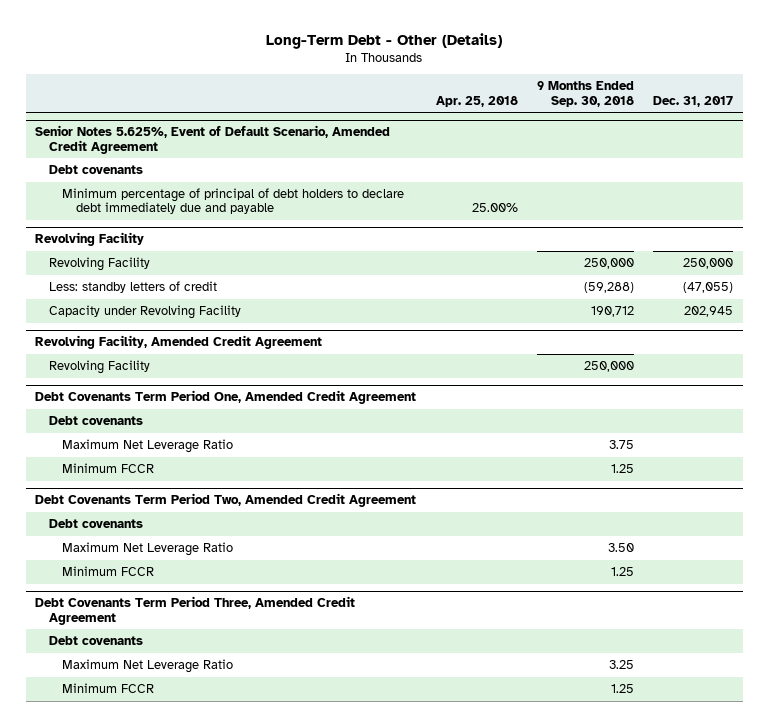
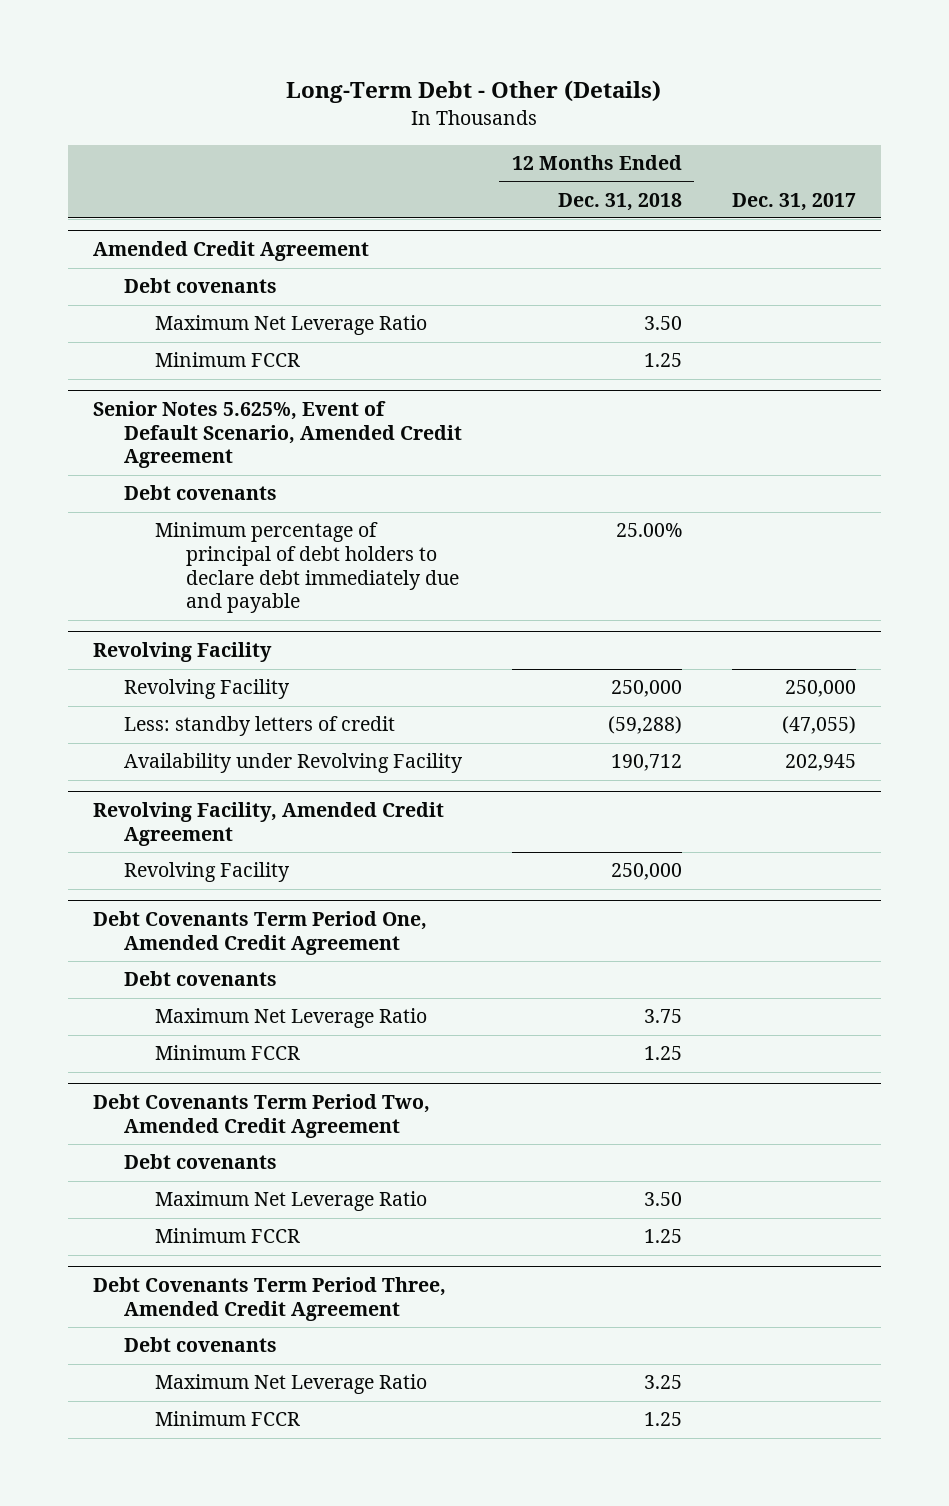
- | Apr. 25, 2018 | 9 Months Ended Sep. 30, 2018 | Dec. 31, 2017
+ | 12 Months Ended Dec. 31, 2018 | Dec. 31, 2017
+ Amended Credit Agreement
+ Debt covenants
+ Maximum Net Leverage Ratio | 3.50 |
+ Minimum FCCR | 1.25 |
@ Revolving Facility
- Capacity under Revolving Facility | | 190,712 | 202,945
+ Availability under Revolving Facility | 190,712 | 202,945

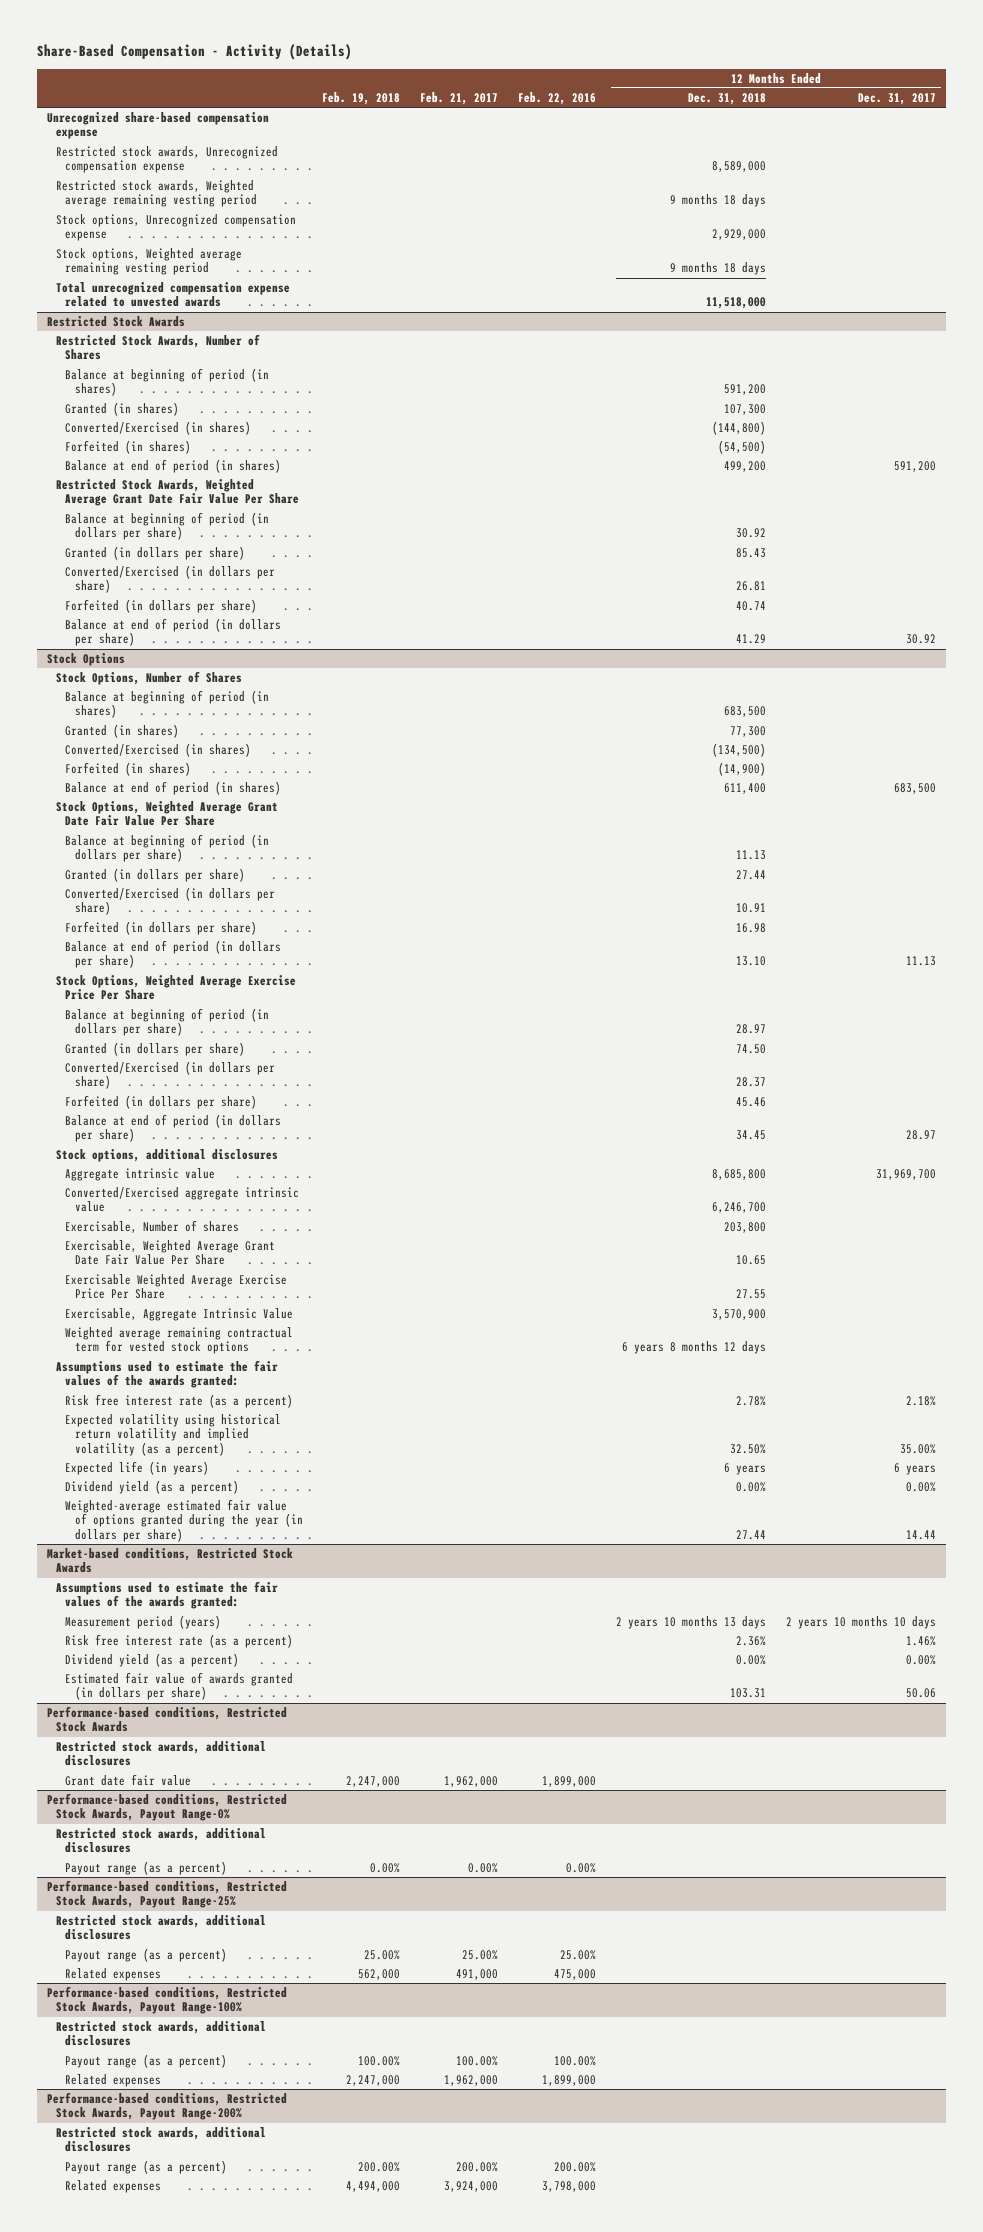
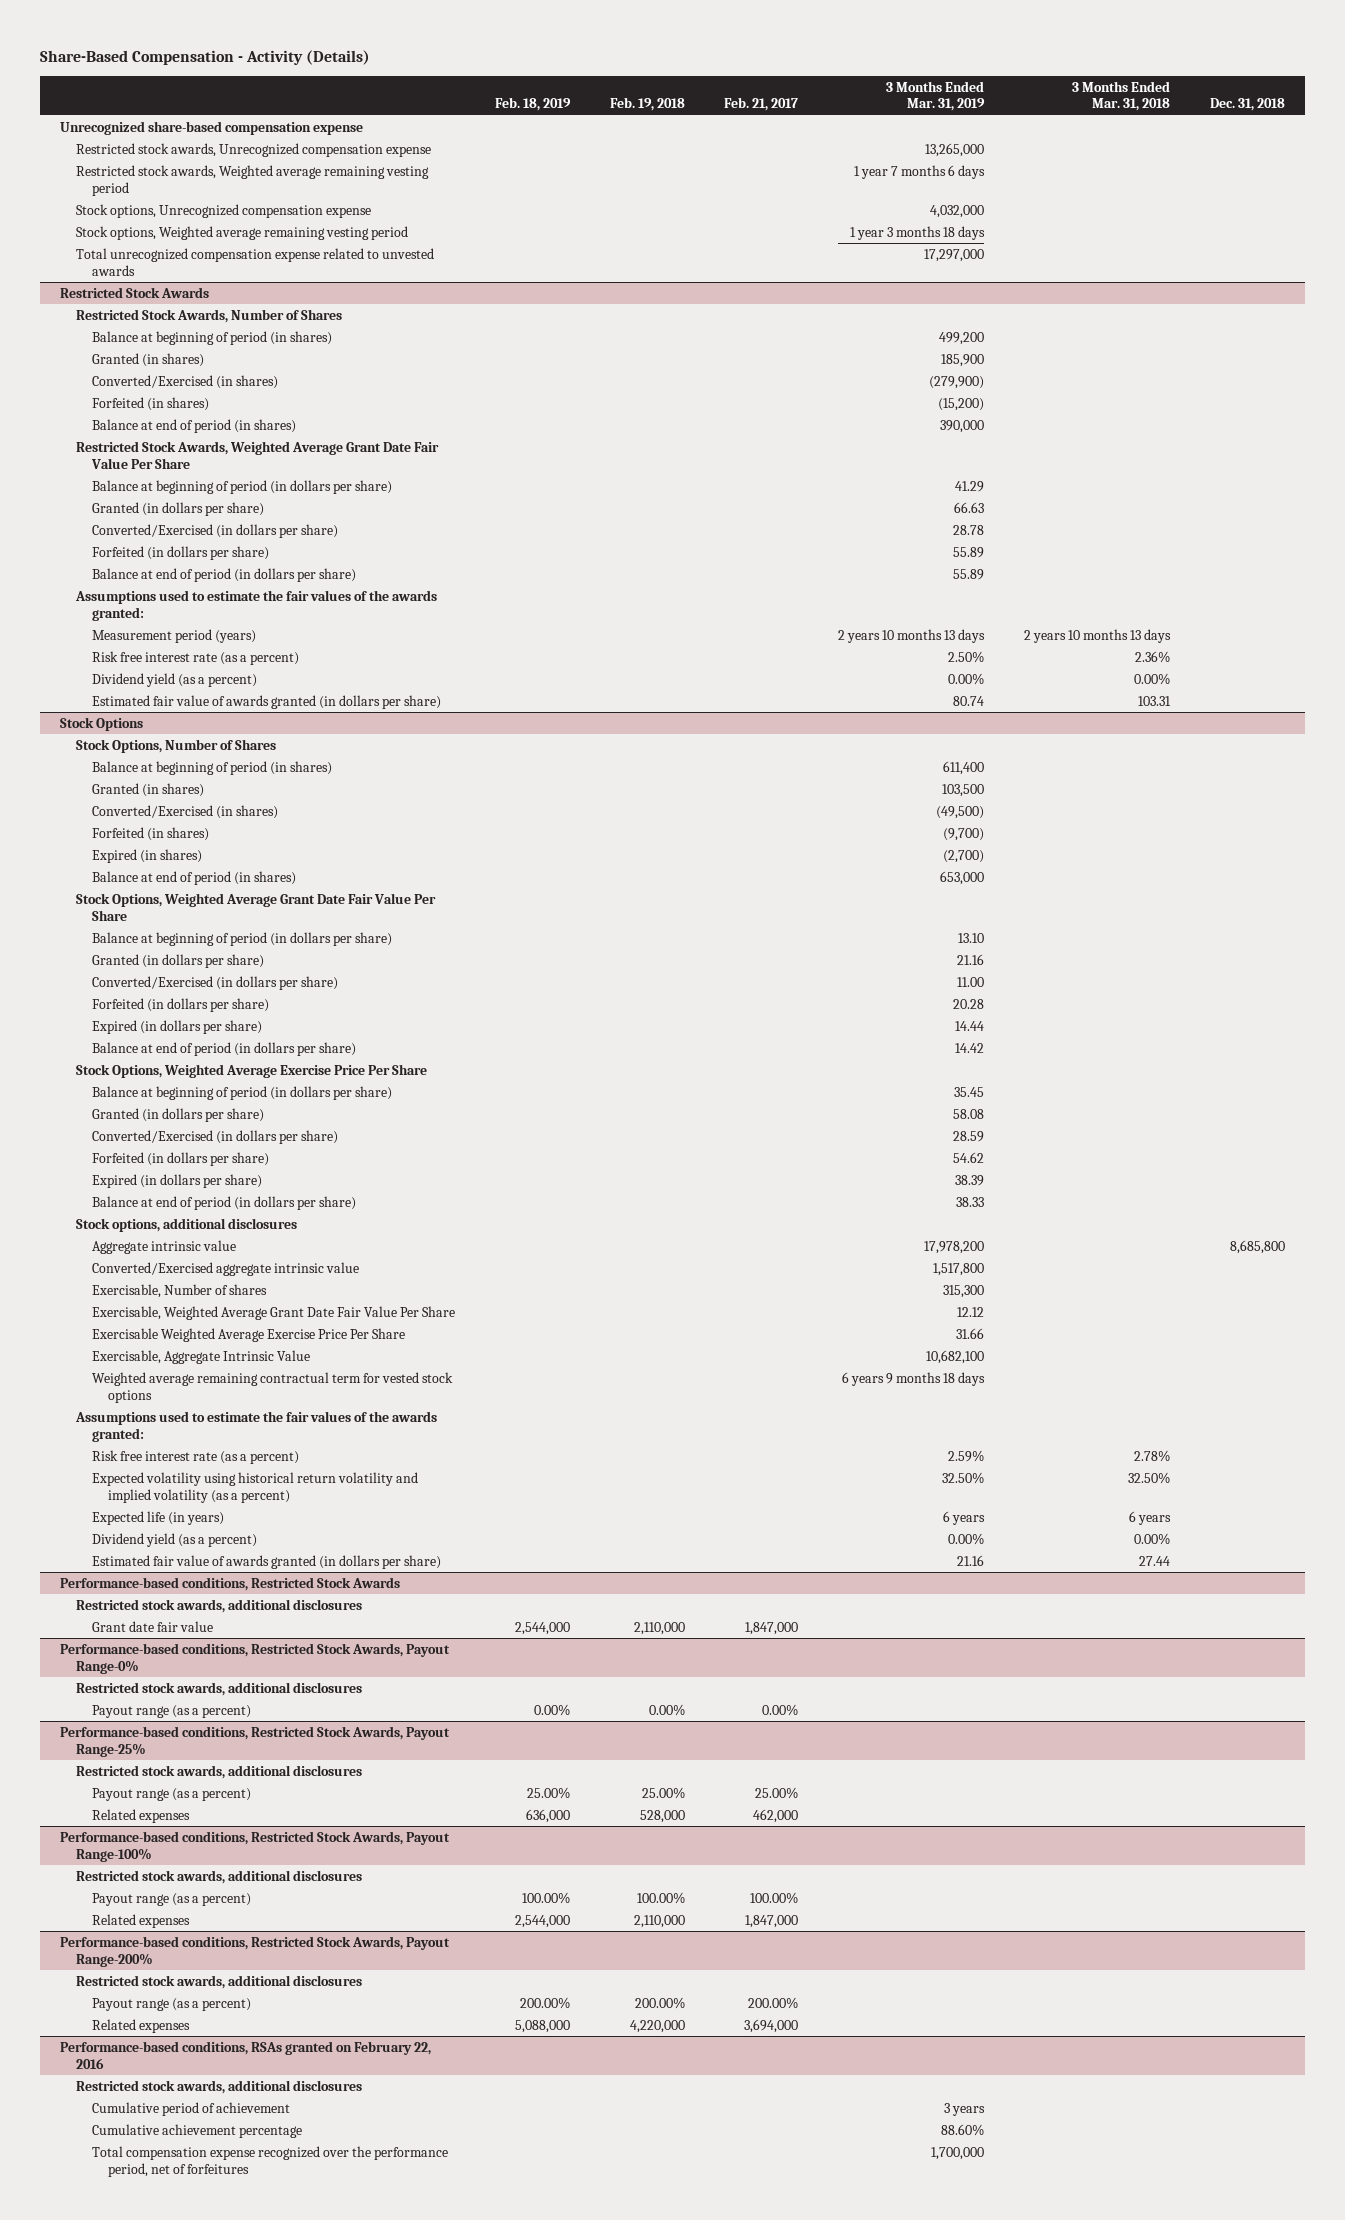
- | Feb. 19, 2018 | Feb. 21, 2017 | Feb. 22, 2016 | 12 Months Ended Dec. 31, 2018 | 12 Months Ended Dec. 31, 2017
+ | Feb. 18, 2019 | Feb. 19, 2018 | Feb. 21, 2017 | 3 Months Ended Mar. 31, 2019 | 3 Months Ended Mar. 31, 2018 | Dec. 31, 2018
@ Restricted Stock Awards
+ Assumptions used to estimate the fair values of the awards granted:
+ Measurement period (years) | | | | 2 years 10 months 13 days | 2 years 10 months 13 days |
+ Risk free interest rate (as a percent) | | | | 2.50% | 2.36% |
+ Dividend yield (as a percent) | | | | 0.00% | 0.00% |
+ Estimated fair value of awards granted (in dollars per share) | | | | 80.74 | 103.31 |
@ Stock Options
+ Expired (in shares) | | | | (2,700) | |
+ Expired (in dollars per share) | | | | 14.44 | |
+ Expired (in dollars per share) | | | | 38.39 | |
- Weighted-average estimated fair value of options granted during the year (in dollars per share) | | | | 27.44 | 14.44
- Market-based conditions, Restricted Stock Awards
- Assumptions used to estimate the fair values of the awards granted:
- Measurement period (years) | | | | 2 years 10 months 13 days | 2 years 10 months 10 days
- Risk free interest rate (as a percent) | | | | 2.36% | 1.46%
- Dividend yield (as a percent) | | | | 0.00% | 0.00%
- Estimated fair value of awards granted (in dollars per share) | | | | 103.31 | 50.06
@ Stock Options
+ Estimated fair value of awards granted (in dollars per share) | | | | 21.16 | 27.44 |
@ Performance-based conditions, Restricted Stock Awards
- Grant date fair value | 2,247,000 | 1,962,000 | 1,899,000 | |
+ Grant date fair value | 2,544,000 | 2,110,000 | 1,847,000 | | |
@ Performance-based conditions, Restricted Stock Awards, Payout Range-25%
- Related expenses | 562,000 | 491,000 | 475,000 | |
+ Related expenses | 636,000 | 528,000 | 462,000 | | |
@ Performance-based conditions, Restricted Stock Awards, Payout Range-100%
- Related expenses | 2,247,000 | 1,962,000 | 1,899,000 | |
+ Related expenses | 2,544,000 | 2,110,000 | 1,847,000 | | |
@ Performance-based conditions, Restricted Stock Awards, Payout Range-200%
- Related expenses | 4,494,000 | 3,924,000 | 3,798,000 | |
+ Related expenses | 5,088,000 | 4,220,000 | 3,694,000 | | |
+ Performance-based conditions, RSAs granted on February 22, 2016
+ Restricted stock awards, additional disclosures
+ Cumulative period of achievement | | | | 3 years | |
+ Cumulative achievement percentage | | | | 88.60% | |
+ Total compensation expense recognized over the performance period, net of forfeitures | | | | 1,700,000 | |

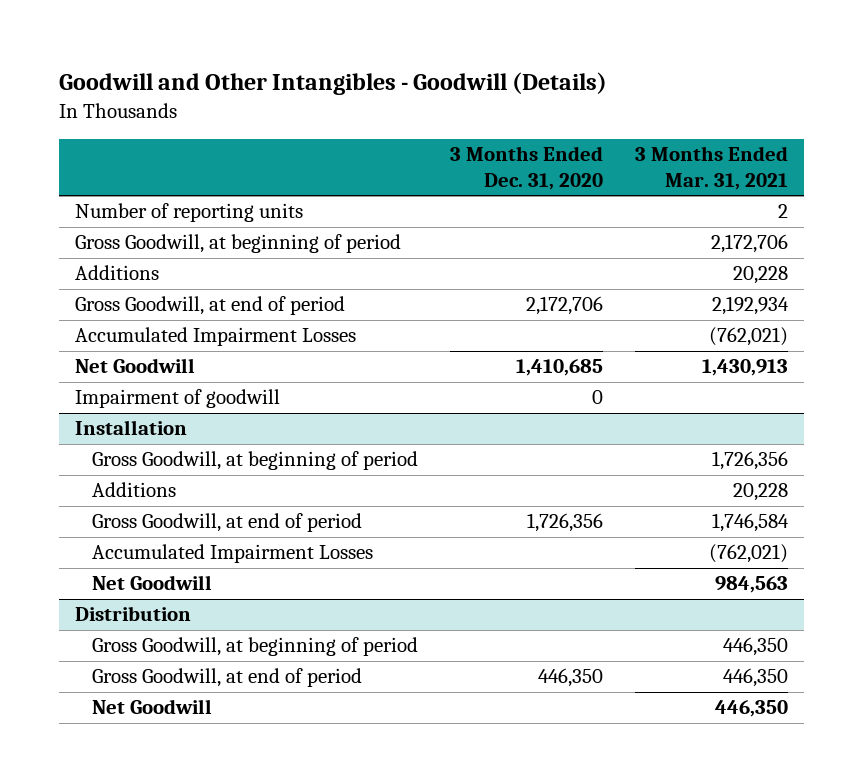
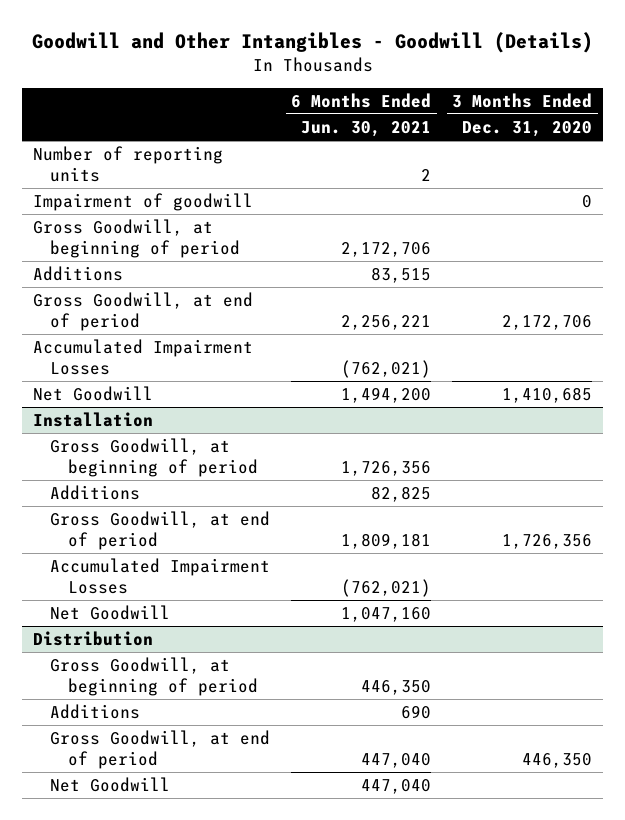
- | 3 Months Ended Dec. 31, 2020 | 3 Months Ended Mar. 31, 2021
+ | 6 Months Ended Jun. 30, 2021 | 3 Months Ended Dec. 31, 2020
moved up: Impairment of goodwill | | 0
@ Distribution
+ Additions | 690 |

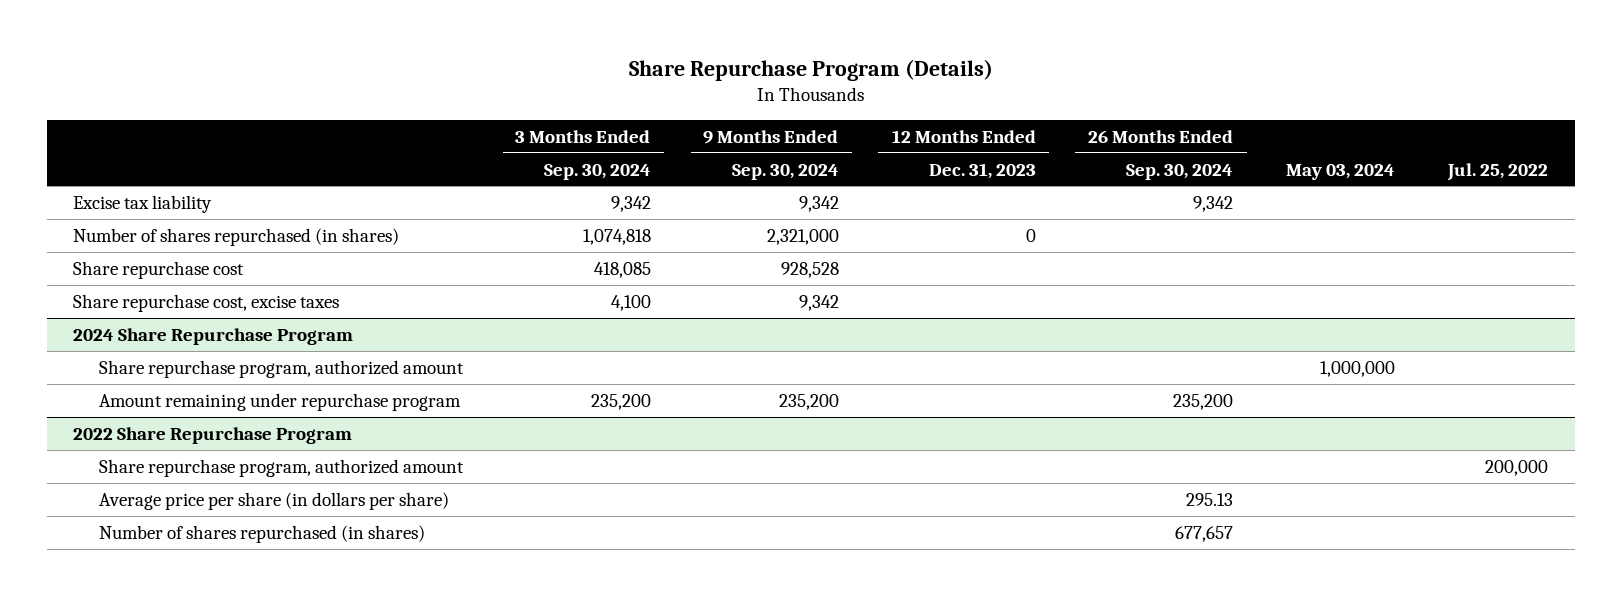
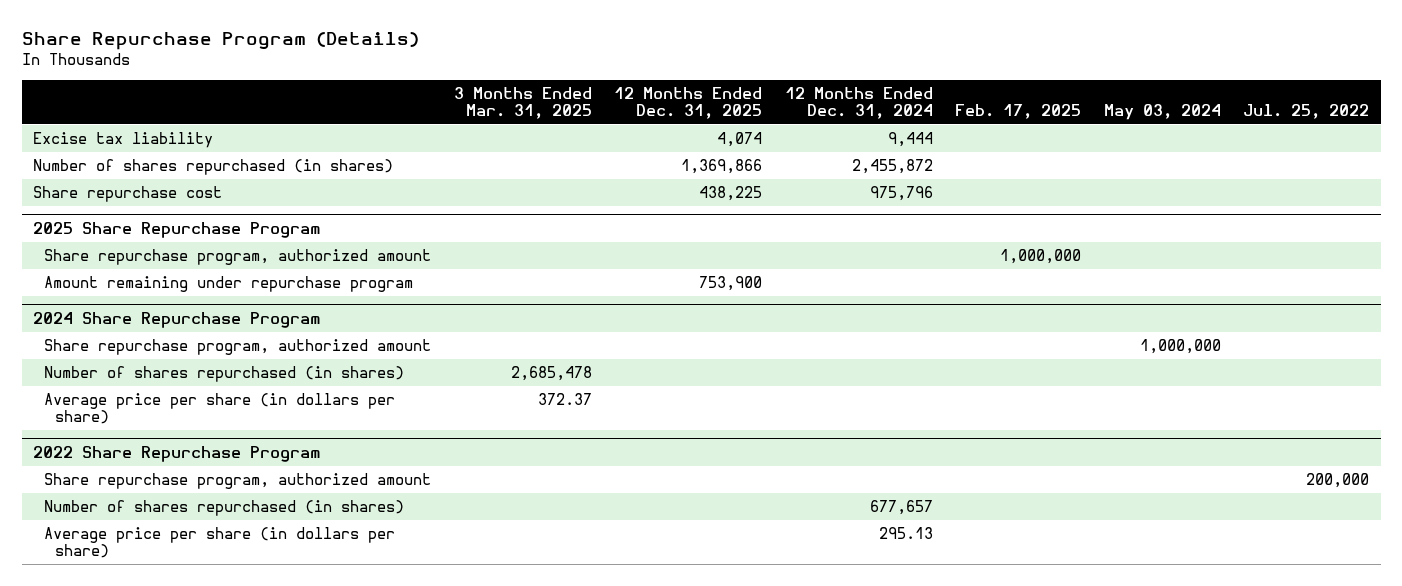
- | 3 Months Ended Sep. 30, 2024 | 9 Months Ended Sep. 30, 2024 | 12 Months Ended Dec. 31, 2023 | 26 Months Ended Sep. 30, 2024 | May 03, 2024 | Jul. 25, 2022
+ | 3 Months Ended Mar. 31, 2025 | 12 Months Ended Dec. 31, 2025 | 12 Months Ended Dec. 31, 2024 | Feb. 17, 2025 | May 03, 2024 | Jul. 25, 2022
- Share repurchase cost, excise taxes | 4,100 | 9,342 | | | |
+ 2025 Share Repurchase Program
+ Share repurchase program, authorized amount | | | | 1,000,000 | |
+ Amount remaining under repurchase program | | 753,900 | | | |
@ 2024 Share Repurchase Program
- Amount remaining under repurchase program | 235,200 | 235,200 | | 235,200 | |
+ Number of shares repurchased (in shares) | 2,685,478 | | | | |
+ Average price per share (in dollars per share) | 372.37 | | | | |
@ 2022 Share Repurchase Program
moved down: Average price per share (in dollars per share) | | | 295.13 | | |

